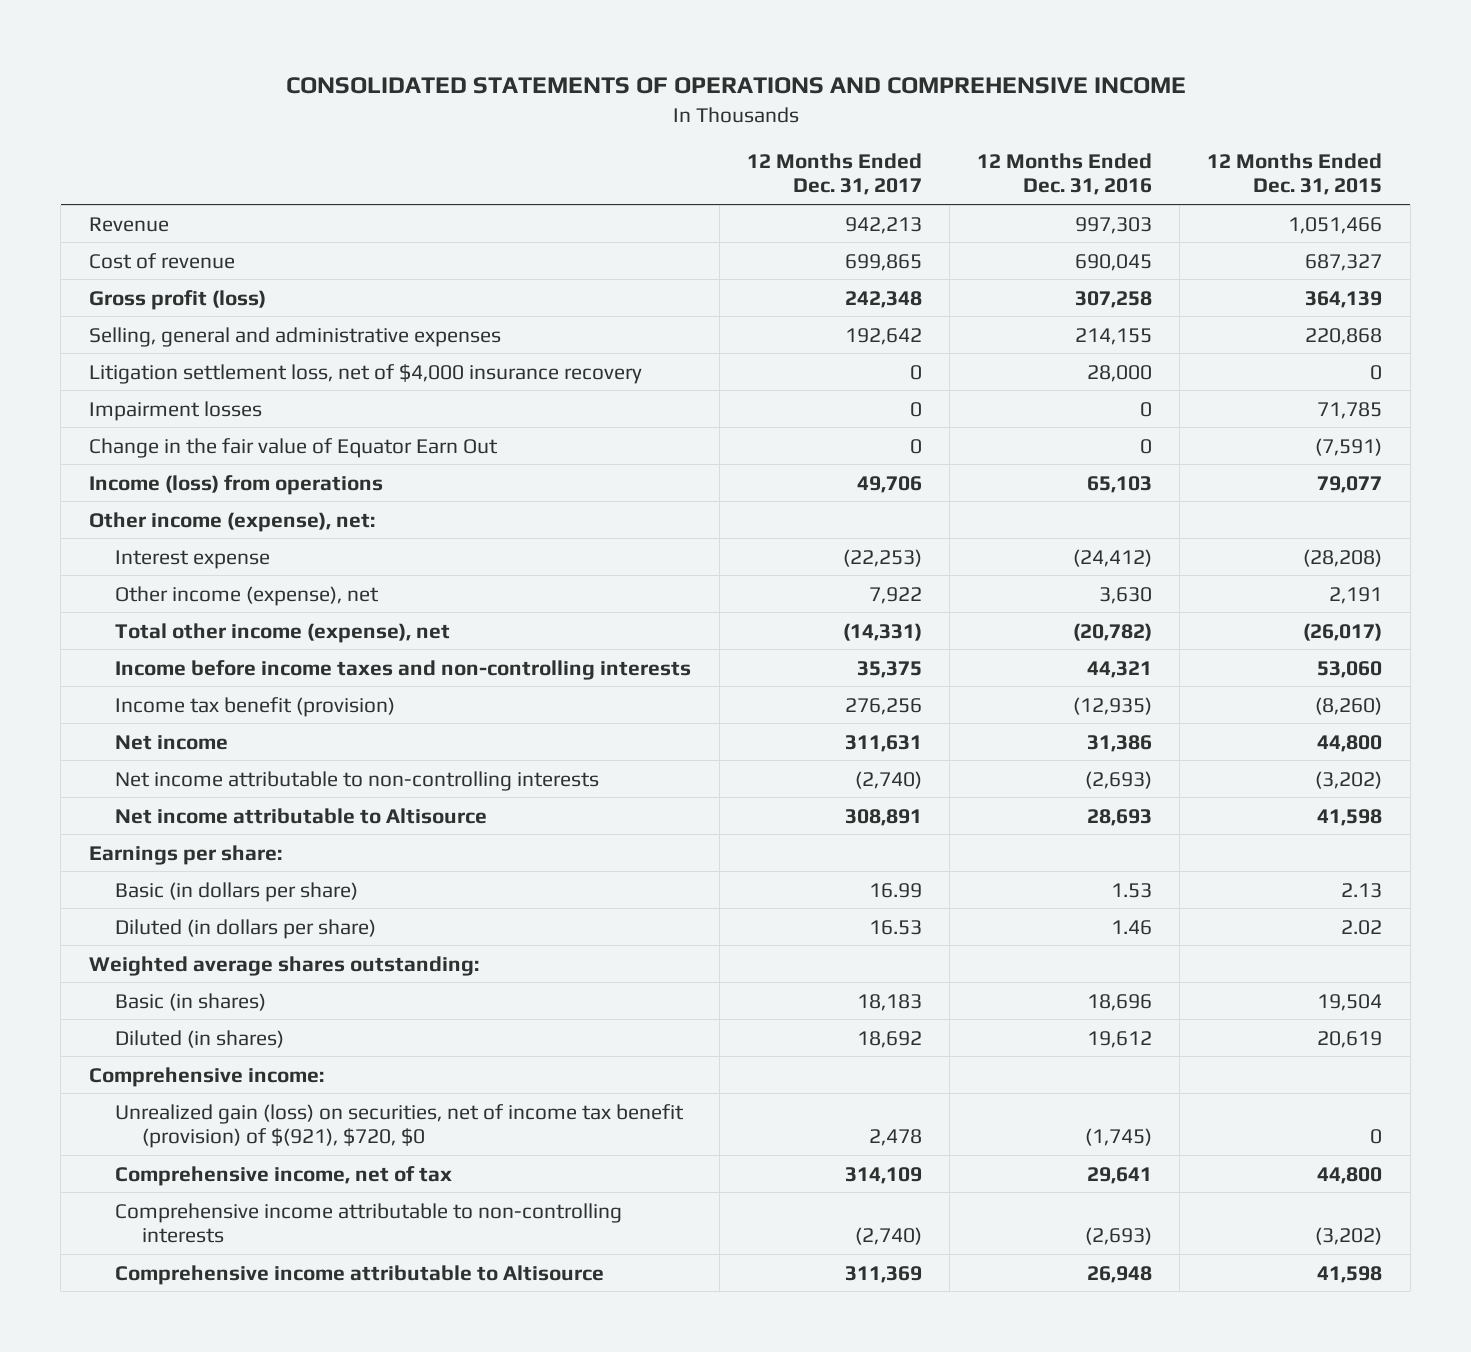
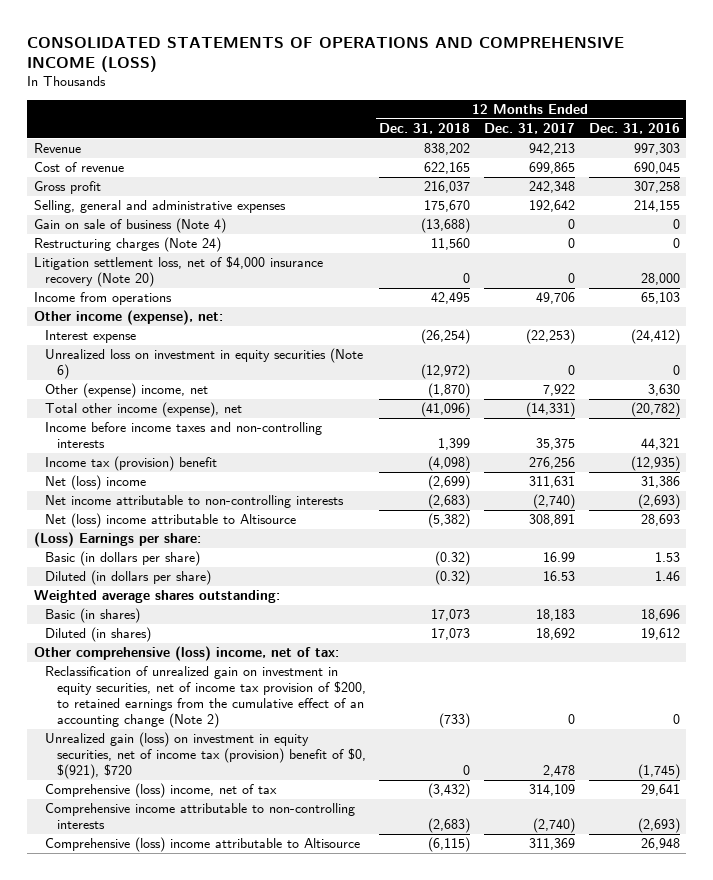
- CONSOLIDATED STATEMENTS OF OPERATIONS AND COMPREHENSIVE INCOME
+ CONSOLIDATED STATEMENTS OF OPERATIONS AND COMPREHENSIVE INCOME (LOSS)
- | 12 Months Ended Dec. 31, 2017 | 12 Months Ended Dec. 31, 2016 | 12 Months Ended Dec. 31, 2015
+ | 12 Months Ended Dec. 31, 2018 | 12 Months Ended Dec. 31, 2017 | 12 Months Ended Dec. 31, 2016
- Gross profit (loss) | 242,348 | 307,258 | 364,139
+ Gross profit | 216,037 | 242,348 | 307,258
- Litigation settlement loss, net of $4,000 insurance recovery | 0 | 28,000 | 0
- Impairment losses | 0 | 0 | 71,785
- Change in the fair value of Equator Earn Out | 0 | 0 | (7,591)
- Income (loss) from operations | 49,706 | 65,103 | 79,077
+ Gain on sale of business (Note 4) | (13,688) | 0 | 0
+ Restructuring charges (Note 24) | 11,560 | 0 | 0
+ Litigation settlement loss, net of $4,000 insurance recovery (Note 20) | 0 | 0 | 28,000
+ Income from operations | 42,495 | 49,706 | 65,103
- Other income (expense), net | 7,922 | 3,630 | 2,191
+ Unrealized loss on investment in equity securities (Note 6) | (12,972) | 0 | 0
+ Other (expense) income, net | (1,870) | 7,922 | 3,630
- Income tax benefit (provision) | 276,256 | (12,935) | (8,260)
- Net income | 311,631 | 31,386 | 44,800
+ Income tax (provision) benefit | (4,098) | 276,256 | (12,935)
+ Net (loss) income | (2,699) | 311,631 | 31,386
- Net income attributable to Altisource | 308,891 | 28,693 | 41,598
- Earnings per share:
+ Net (loss) income attributable to Altisource | (5,382) | 308,891 | 28,693
+ (Loss) Earnings per share:
- Comprehensive income:
- Unrealized gain (loss) on securities, net of income tax benefit (provision) of $(921), $720, $0 | 2,478 | (1,745) | 0
- Comprehensive income, net of tax | 314,109 | 29,641 | 44,800
+ Other comprehensive (loss) income, net of tax:
+ Reclassification of unrealized gain on investment in equity securities, net of income tax provision of $200, to retained earnings from the cumulative effect of an accounting change (Note 2) | (733) | 0 | 0
+ Unrealized gain (loss) on investment in equity securities, net of income tax (provision) benefit of $0, $(921), $720 | 0 | 2,478 | (1,745)
+ Comprehensive (loss) income, net of tax | (3,432) | 314,109 | 29,641
- Comprehensive income attributable to Altisource | 311,369 | 26,948 | 41,598
+ Comprehensive (loss) income attributable to Altisource | (6,115) | 311,369 | 26,948

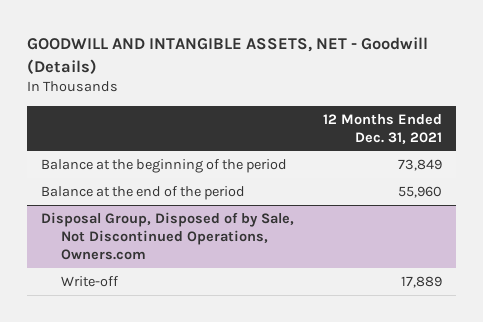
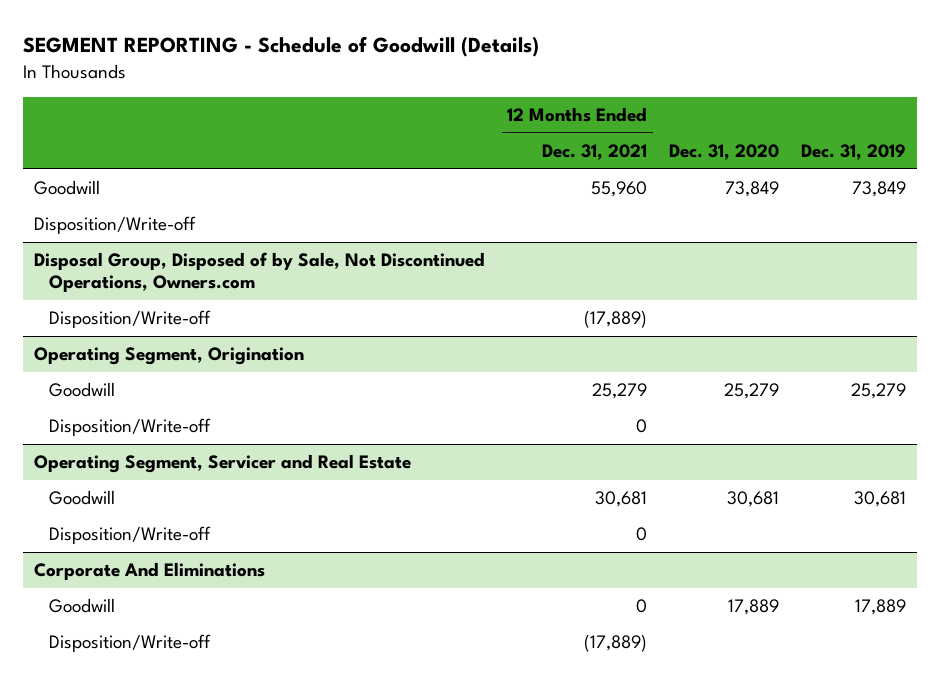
- GOODWILL AND INTANGIBLE ASSETS, NET - Goodwill (Details)
+ SEGMENT REPORTING - Schedule of Goodwill (Details)
- | 12 Months Ended Dec. 31, 2021
+ | 12 Months Ended Dec. 31, 2021 | Dec. 31, 2020 | Dec. 31, 2019
- Balance at the beginning of the period | 73,849
- Balance at the end of the period | 55,960
+ Goodwill | 55,960 | 73,849 | 73,849
+ Disposition/Write-off
@ Disposal Group, Disposed of by Sale, Not Discontinued Operations, Owners.com
- Write-off | 17,889
+ Disposition/Write-off | (17,889) | |
+ Operating Segment, Origination
+ Goodwill | 25,279 | 25,279 | 25,279
+ Disposition/Write-off | 0 | |
+ Operating Segment, Servicer and Real Estate
+ Goodwill | 30,681 | 30,681 | 30,681
+ Disposition/Write-off | 0 | |
+ Corporate And Eliminations
+ Goodwill | 0 | 17,889 | 17,889
+ Disposition/Write-off | (17,889) | |

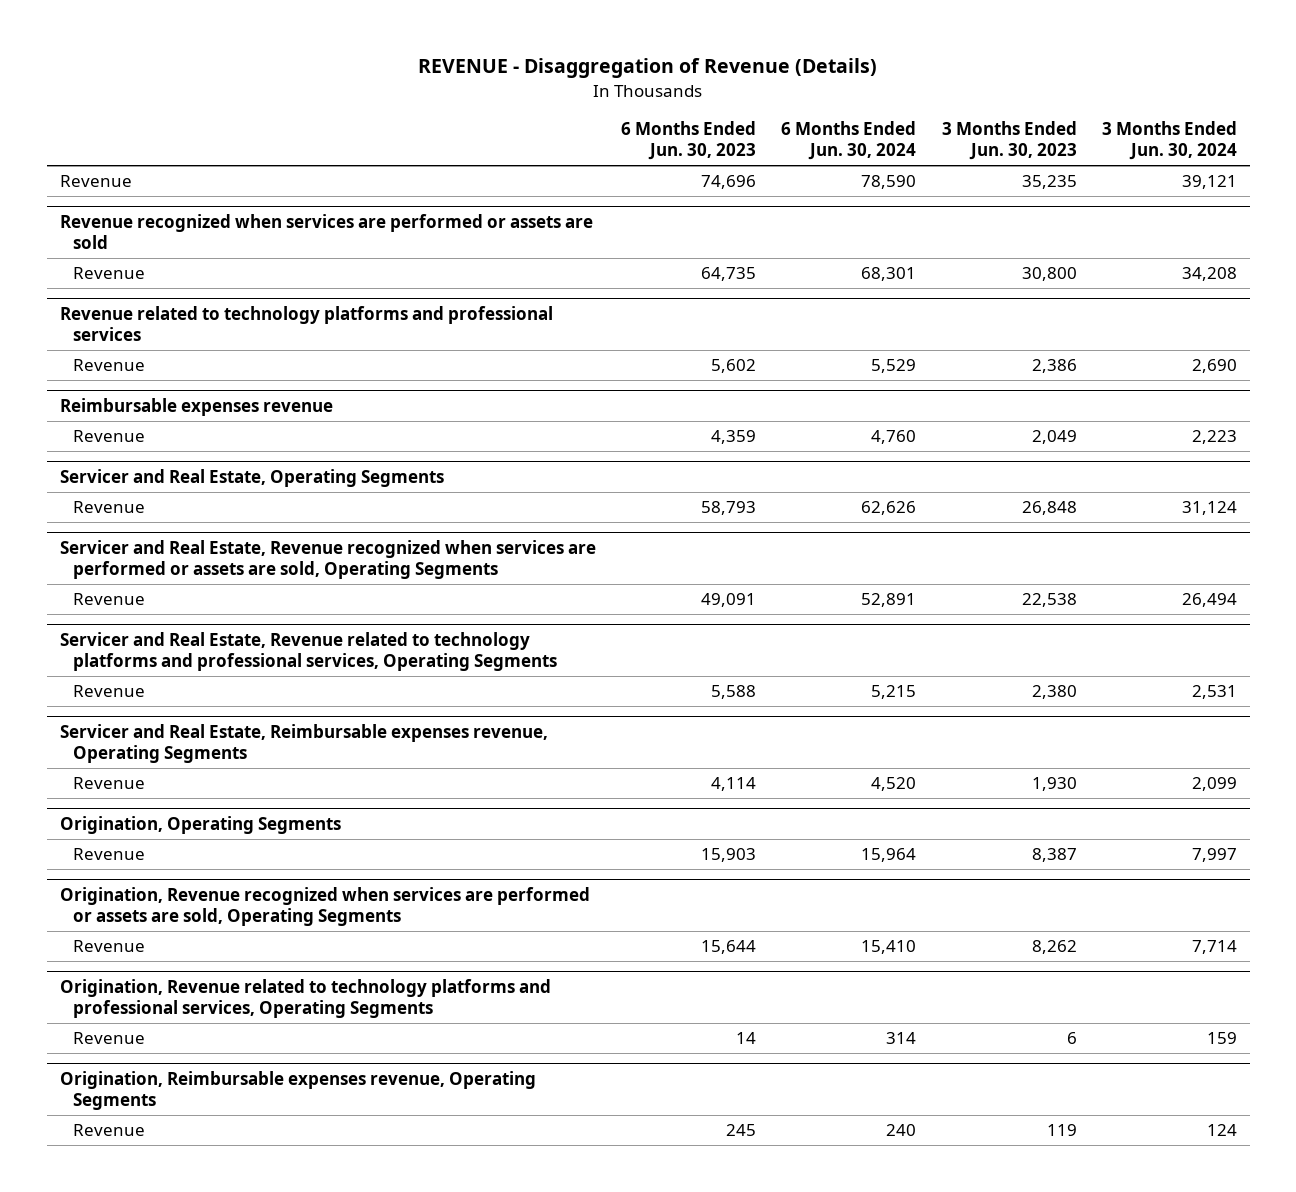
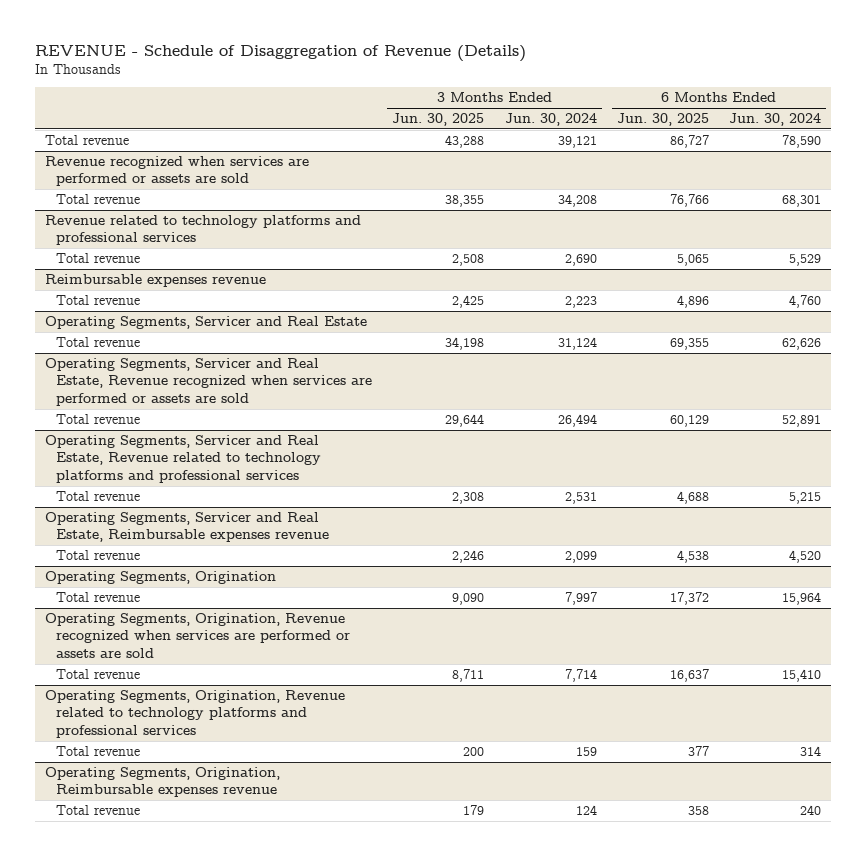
- REVENUE - Disaggregation of Revenue (Details)
+ REVENUE - Schedule of Disaggregation of Revenue (Details)
- | 6 Months Ended Jun. 30, 2023 | 6 Months Ended Jun. 30, 2024 | 3 Months Ended Jun. 30, 2023 | 3 Months Ended Jun. 30, 2024
+ | 3 Months Ended Jun. 30, 2025 | 3 Months Ended Jun. 30, 2024 | 6 Months Ended Jun. 30, 2025 | 6 Months Ended Jun. 30, 2024
- Revenue | 74,696 | 78,590 | 35,235 | 39,121
+ Total revenue | 43,288 | 39,121 | 86,727 | 78,590
@ Revenue recognized when services are performed or assets are sold
- Revenue | 64,735 | 68,301 | 30,800 | 34,208
+ Total revenue | 38,355 | 34,208 | 76,766 | 68,301
@ Revenue related to technology platforms and professional services
- Revenue | 5,602 | 5,529 | 2,386 | 2,690
+ Total revenue | 2,508 | 2,690 | 5,065 | 5,529
@ Reimbursable expenses revenue
- Revenue | 4,359 | 4,760 | 2,049 | 2,223
- Servicer and Real Estate, Operating Segments
- Revenue | 58,793 | 62,626 | 26,848 | 31,124
- Servicer and Real Estate, Revenue recognized when services are performed or assets are sold, Operating Segments
- Revenue | 49,091 | 52,891 | 22,538 | 26,494
- Servicer and Real Estate, Revenue related to technology platforms and professional services, Operating Segments
- Revenue | 5,588 | 5,215 | 2,380 | 2,531
- Servicer and Real Estate, Reimbursable expenses revenue, Operating Segments
- Revenue | 4,114 | 4,520 | 1,930 | 2,099
- Origination, Operating Segments
- Revenue | 15,903 | 15,964 | 8,387 | 7,997
- Origination, Revenue recognized when services are performed or assets are sold, Operating Segments
- Revenue | 15,644 | 15,410 | 8,262 | 7,714
- Origination, Revenue related to technology platforms and professional services, Operating Segments
- Revenue | 14 | 314 | 6 | 159
- Origination, Reimbursable expenses revenue, Operating Segments
- Revenue | 245 | 240 | 119 | 124
@ Reimbursable expenses revenue
+ Total revenue | 2,425 | 2,223 | 4,896 | 4,760
+ Operating Segments, Servicer and Real Estate
+ Total revenue | 34,198 | 31,124 | 69,355 | 62,626
+ Operating Segments, Servicer and Real Estate, Revenue recognized when services are performed or assets are sold
+ Total revenue | 29,644 | 26,494 | 60,129 | 52,891
+ Operating Segments, Servicer and Real Estate, Revenue related to technology platforms and professional services
+ Total revenue | 2,308 | 2,531 | 4,688 | 5,215
+ Operating Segments, Servicer and Real Estate, Reimbursable expenses revenue
+ Total revenue | 2,246 | 2,099 | 4,538 | 4,520
+ Operating Segments, Origination
+ Total revenue | 9,090 | 7,997 | 17,372 | 15,964
+ Operating Segments, Origination, Revenue recognized when services are performed or assets are sold
+ Total revenue | 8,711 | 7,714 | 16,637 | 15,410
+ Operating Segments, Origination, Revenue related to technology platforms and professional services
+ Total revenue | 200 | 159 | 377 | 314
+ Operating Segments, Origination, Reimbursable expenses revenue
+ Total revenue | 179 | 124 | 358 | 240

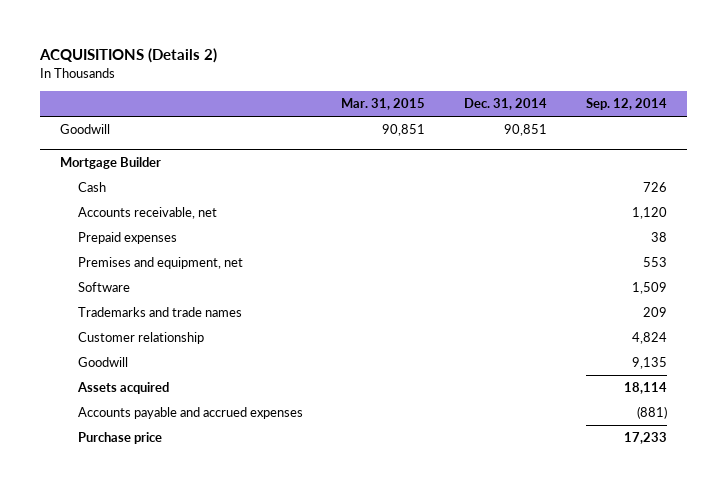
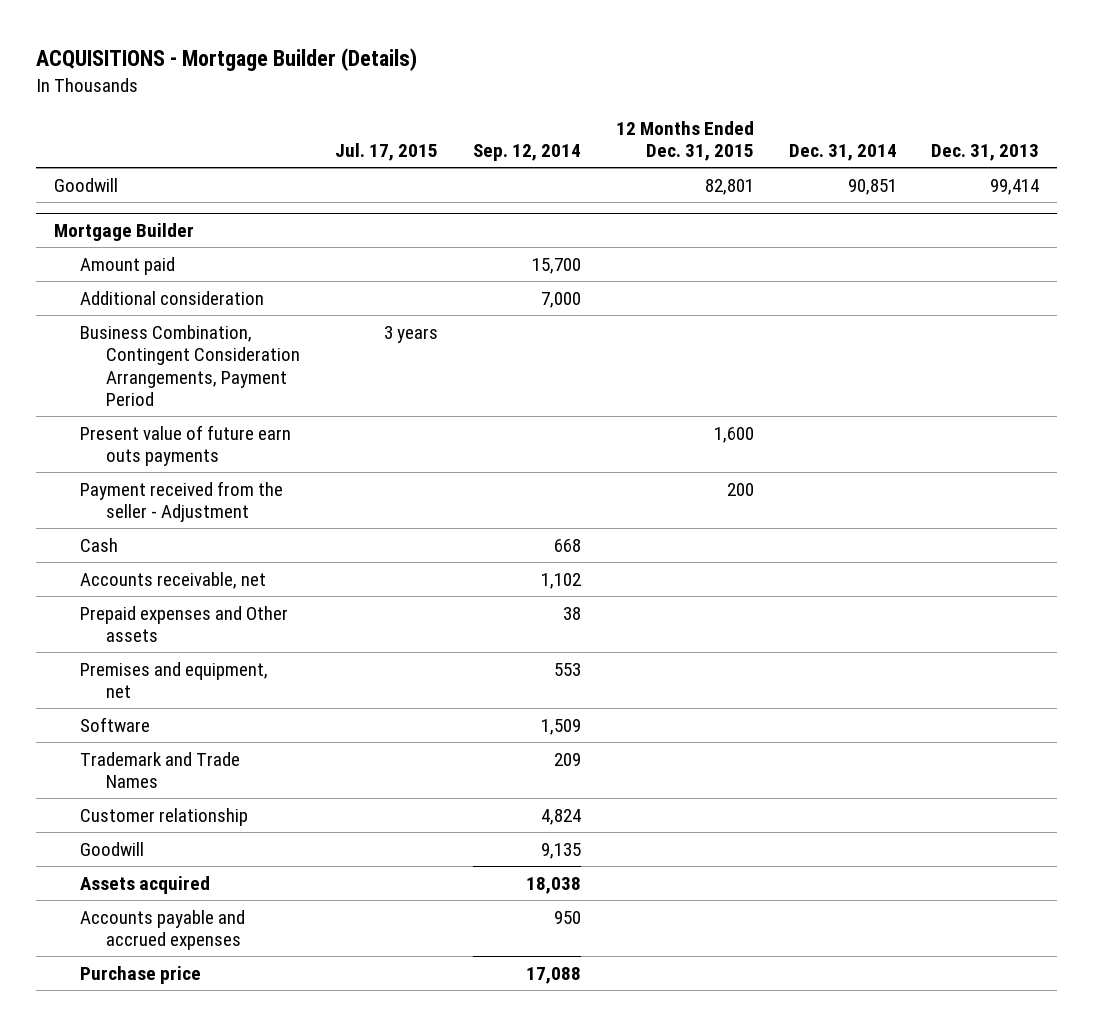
- ACQUISITIONS (Details 2)
+ ACQUISITIONS - Mortgage Builder (Details)
- | Mar. 31, 2015 | Dec. 31, 2014 | Sep. 12, 2014
+ | Jul. 17, 2015 | Sep. 12, 2014 | 12 Months Ended Dec. 31, 2015 | Dec. 31, 2014 | Dec. 31, 2013
@ Mortgage Builder
- Cash | | | 726
- Accounts receivable, net | | | 1,120
- Prepaid expenses | | | 38
+ Amount paid | | 15,700 | | |
+ Additional consideration | | 7,000 | | |
+ Business Combination, Contingent Consideration Arrangements, Payment Period | 3 years | | | |
+ Present value of future earn outs payments | | | 1,600 | |
+ Payment received from the seller - Adjustment | | | 200 | |
+ Cash | | 668 | | |
+ Accounts receivable, net | | 1,102 | | |
+ Prepaid expenses and Other assets | | 38 | | |
- Trademarks and trade names | | | 209
+ Trademark and Trade Names | | 209 | | |
- Assets acquired | | | 18,114
- Accounts payable and accrued expenses | | | (881)
- Purchase price | | | 17,233
+ Assets acquired | | 18,038 | | |
+ Accounts payable and accrued expenses | | 950 | | |
+ Purchase price | | 17,088 | | |

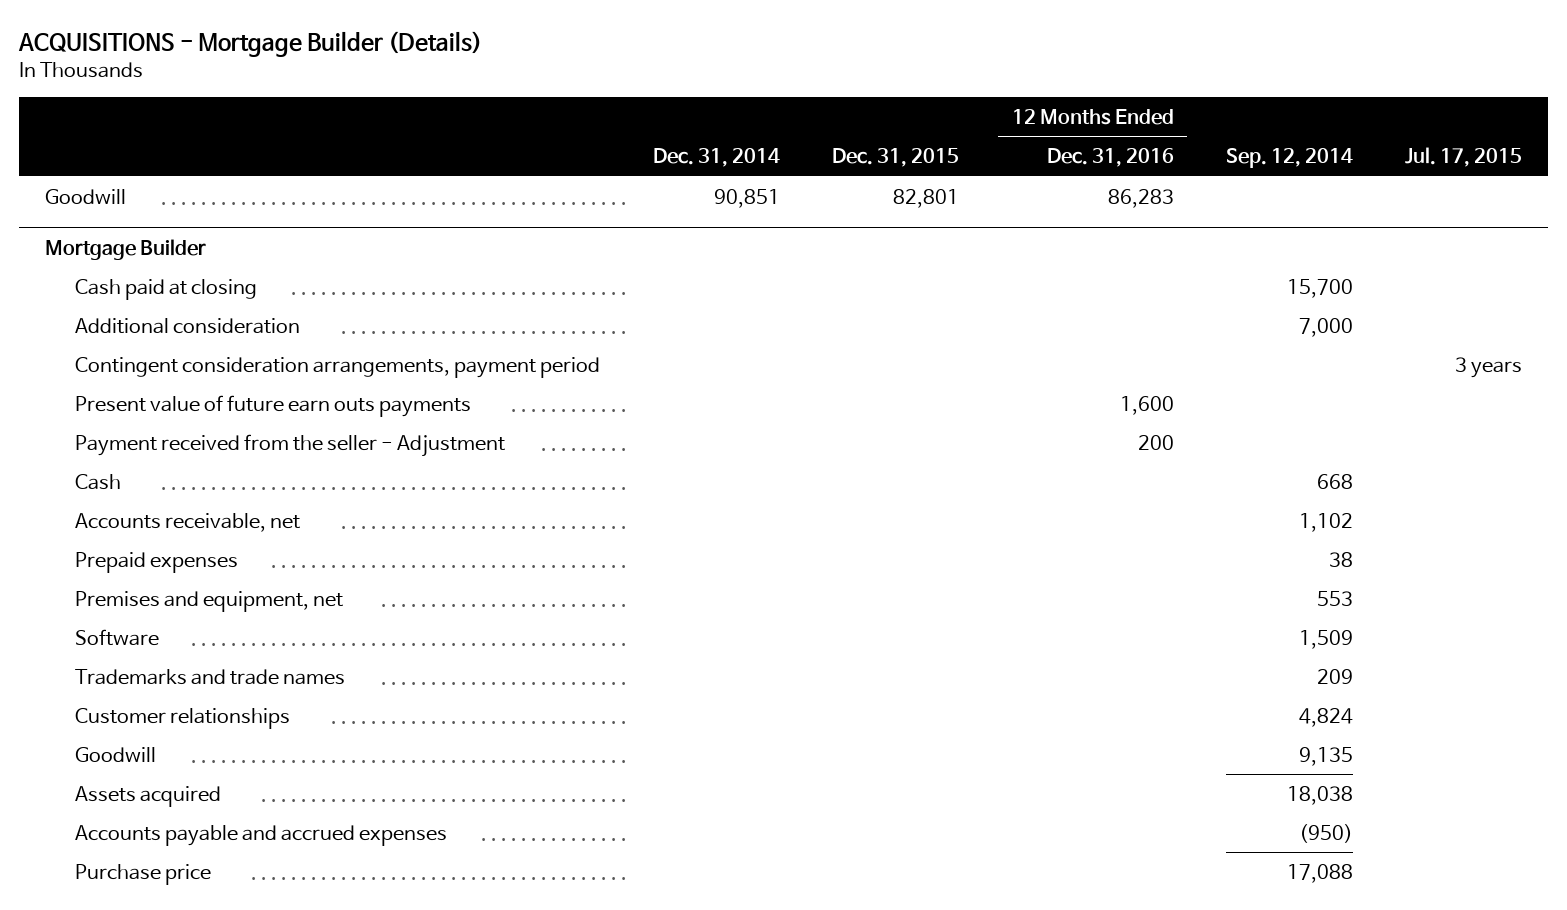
- | Jul. 17, 2015 | Sep. 12, 2014 | 12 Months Ended Dec. 31, 2015 | Dec. 31, 2014 | Dec. 31, 2013
+ | Dec. 31, 2014 | Dec. 31, 2015 | 12 Months Ended Dec. 31, 2016 | Sep. 12, 2014 | Jul. 17, 2015
@ Mortgage Builder
- Amount paid | | 15,700 | | |
+ Cash paid at closing | | | | 15,700 |
- Business Combination, Contingent Consideration Arrangements, Payment Period | 3 years | | | |
+ Contingent consideration arrangements, payment period | | | | | 3 years
- Prepaid expenses and Other assets | | 38 | | |
+ Prepaid expenses | | | | 38 |
- Trademark and Trade Names | | 209 | | |
- Customer relationship | | 4,824 | | |
+ Trademarks and trade names | | | | 209 |
+ Customer relationships | | | | 4,824 |
- Accounts payable and accrued expenses | | 950 | | |
+ Accounts payable and accrued expenses | | | | (950) |

